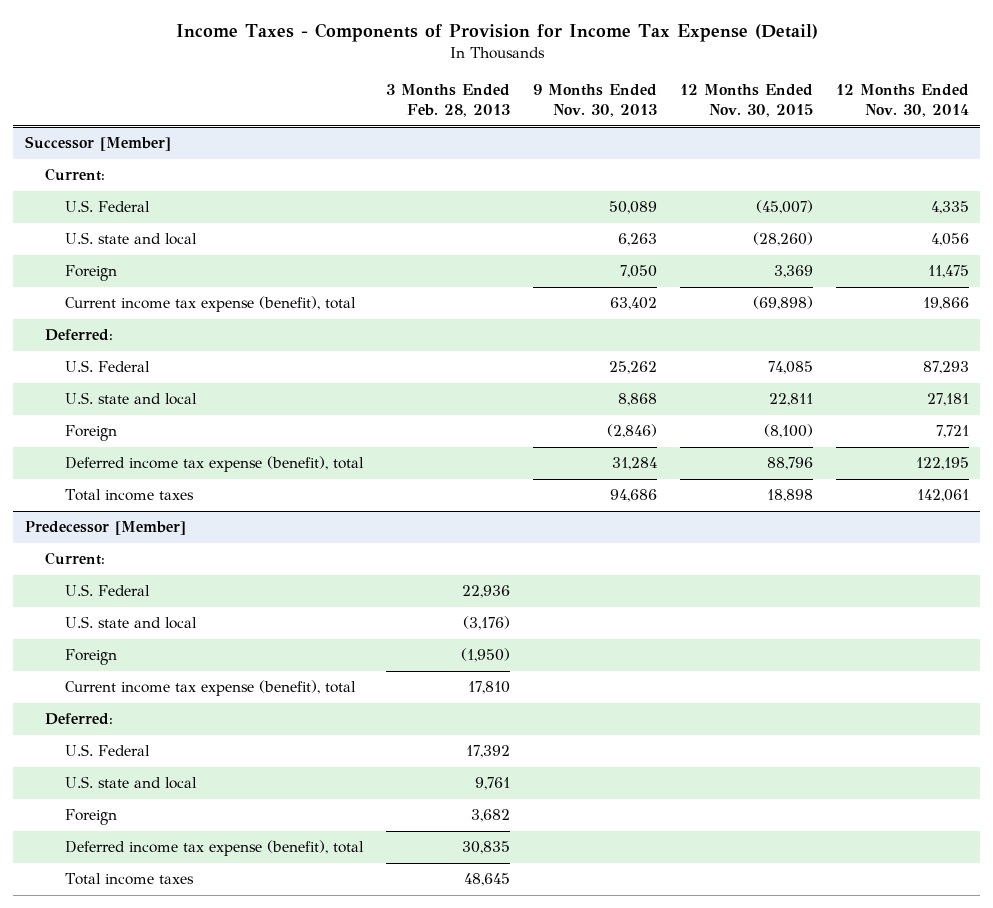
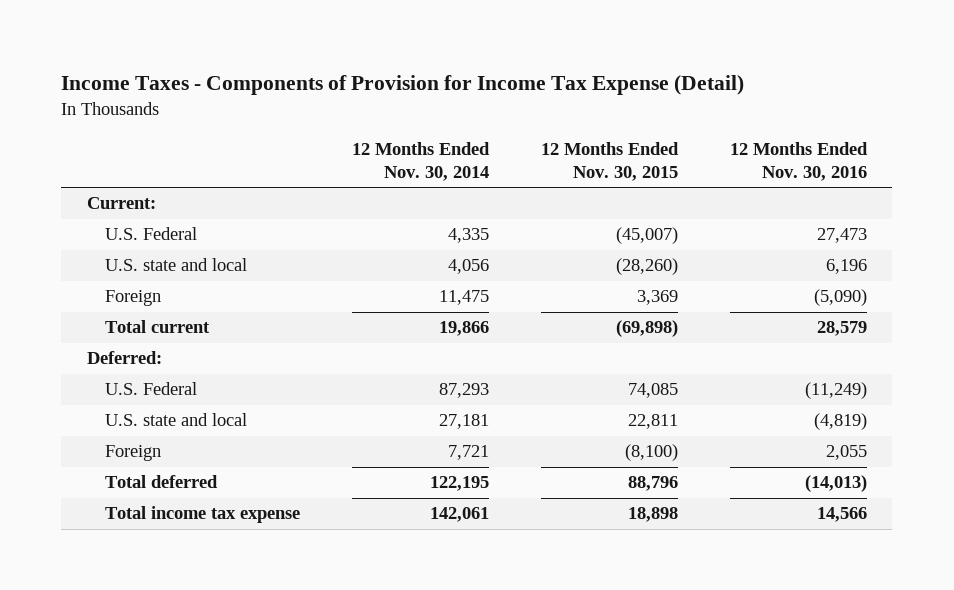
- | 3 Months Ended Feb. 28, 2013 | 9 Months Ended Nov. 30, 2013 | 12 Months Ended Nov. 30, 2015 | 12 Months Ended Nov. 30, 2014
+ | 12 Months Ended Nov. 30, 2014 | 12 Months Ended Nov. 30, 2015 | 12 Months Ended Nov. 30, 2016
- Successor [Member]
- Current income tax expense (benefit), total | | 63,402 | (69,898) | 19,866
+ Total current | 19,866 | (69,898) | 28,579
- Deferred income tax expense (benefit), total | | 31,284 | 88,796 | 122,195
- Total income taxes | | 94,686 | 18,898 | 142,061
- Predecessor [Member]
- Current:
- U.S. Federal | 22,936 | | |
- U.S. state and local | (3,176) | | |
- Foreign | (1,950) | | |
- Current income tax expense (benefit), total | 17,810 | | |
- Deferred:
- U.S. Federal | 17,392 | | |
- U.S. state and local | 9,761 | | |
- Foreign | 3,682 | | |
- Deferred income tax expense (benefit), total | 30,835 | | |
- Total income taxes | 48,645 | | |
+ Total deferred | 122,195 | 88,796 | (14,013)
+ Total income tax expense | 142,061 | 18,898 | 14,566

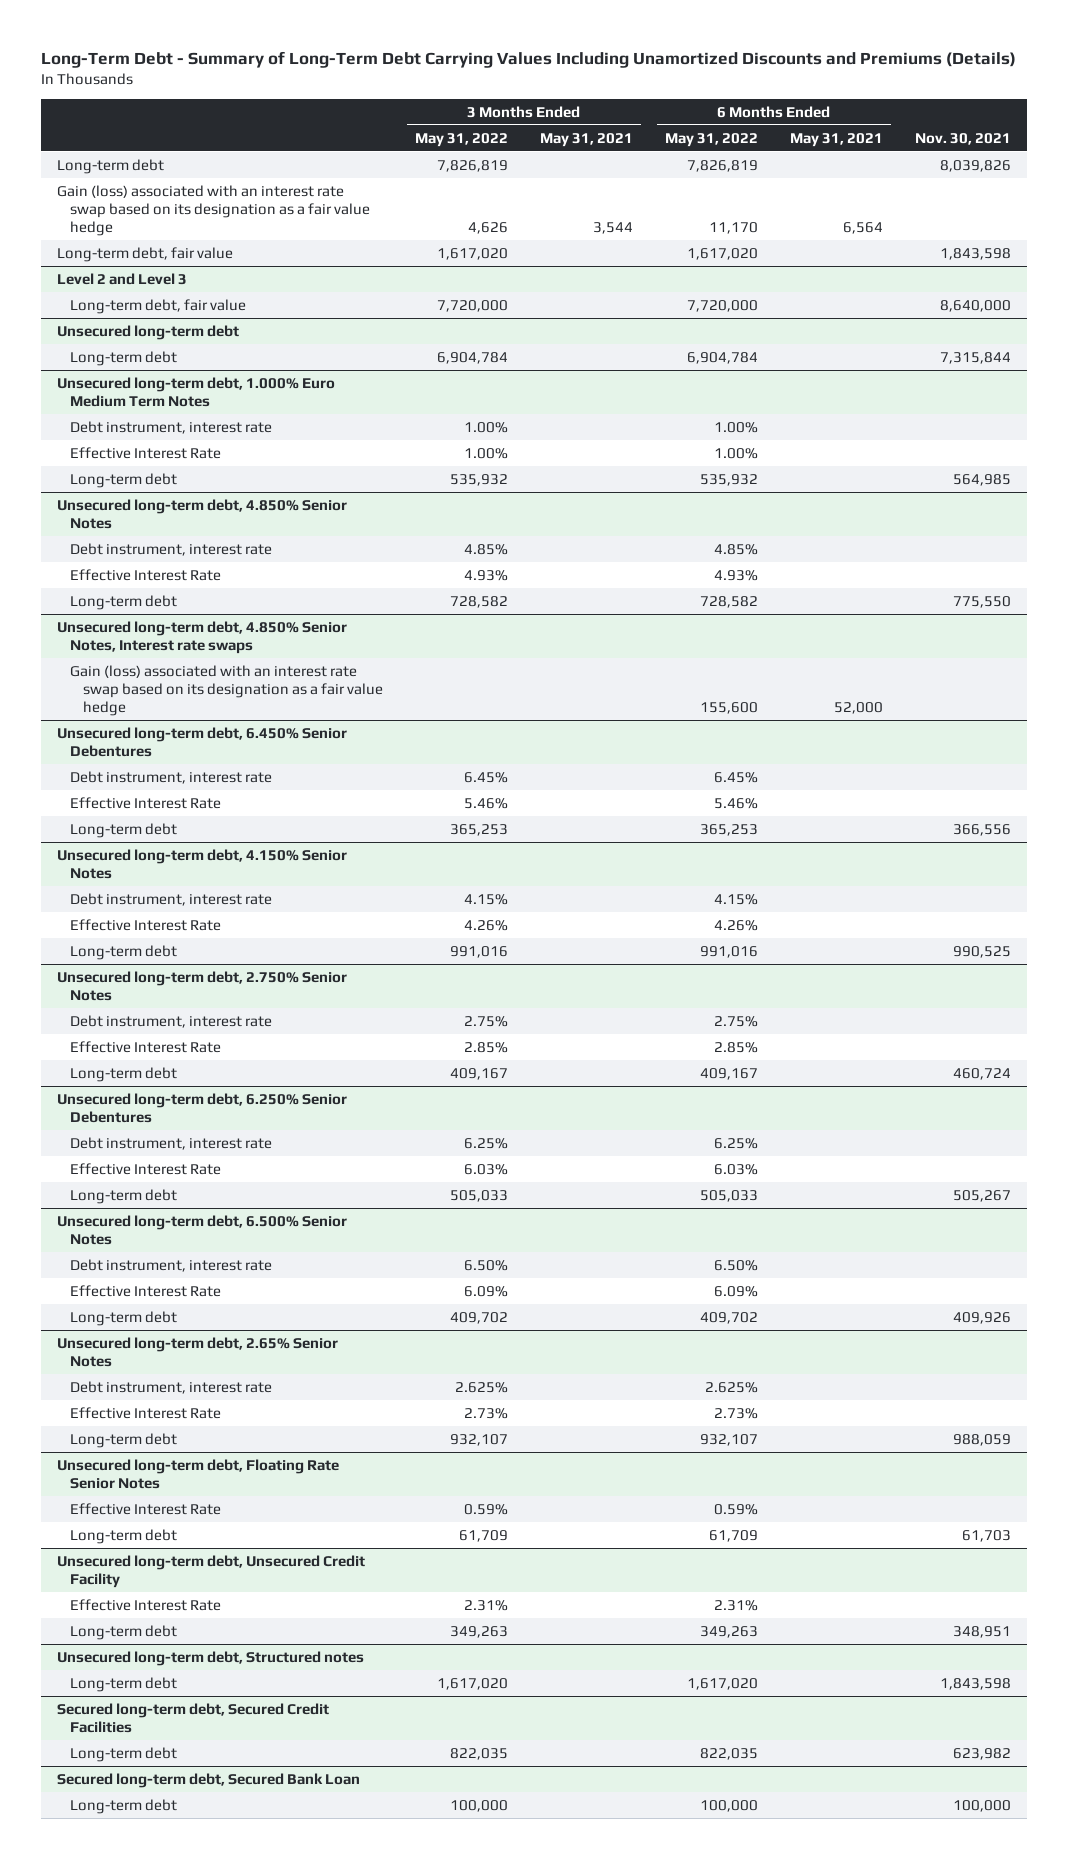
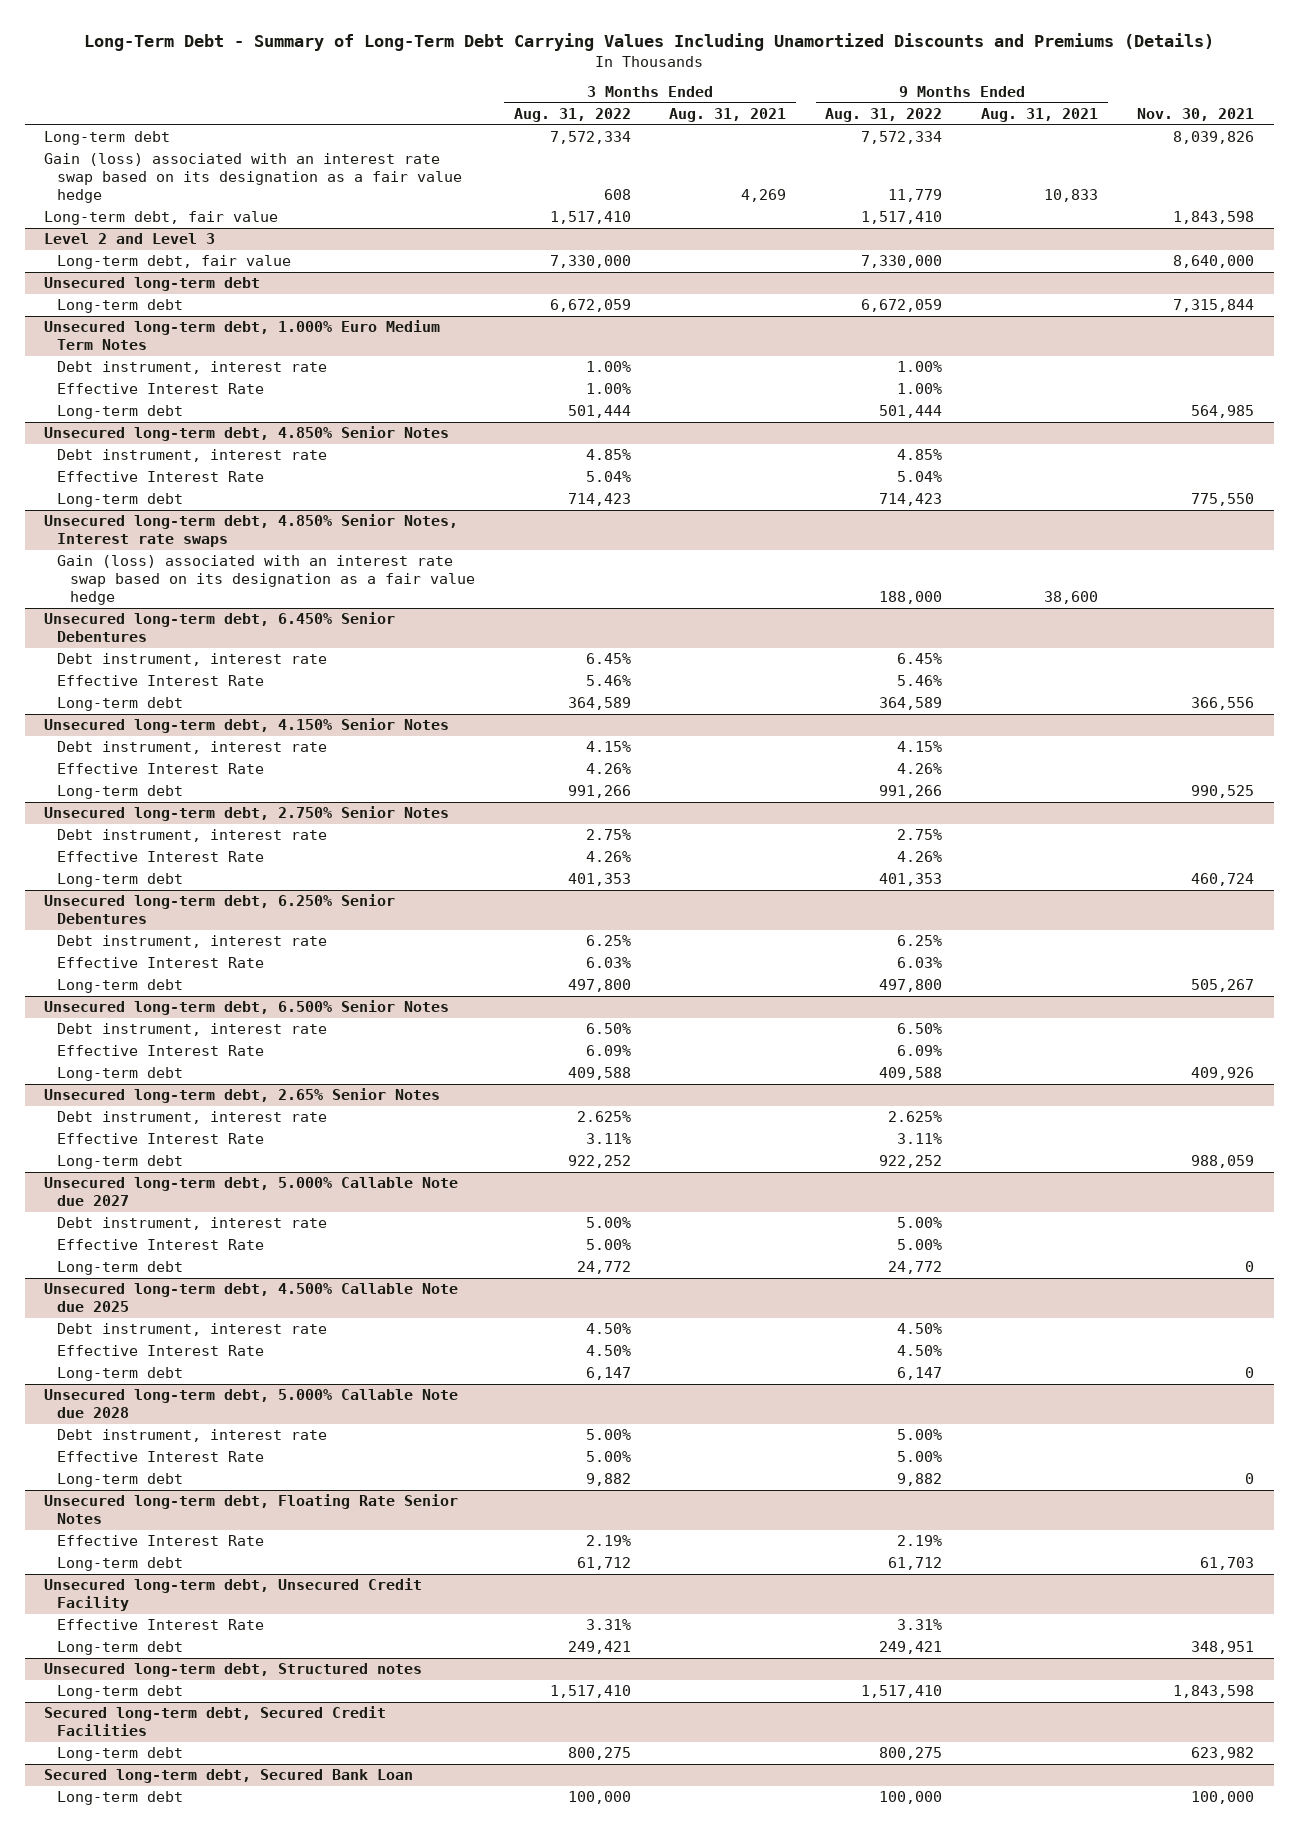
- | 3 Months Ended May 31, 2022 | 3 Months Ended May 31, 2021 | 6 Months Ended May 31, 2022 | 6 Months Ended May 31, 2021 | Nov. 30, 2021
+ | 3 Months Ended Aug. 31, 2022 | 3 Months Ended Aug. 31, 2021 | 9 Months Ended Aug. 31, 2022 | 9 Months Ended Aug. 31, 2021 | Nov. 30, 2021
+ Unsecured long-term debt, 5.000% Callable Note due 2027
+ Debt instrument, interest rate | 5.00% | | 5.00% | |
+ Effective Interest Rate | 5.00% | | 5.00% | |
+ Long-term debt | 24,772 | | 24,772 | | 0
+ Unsecured long-term debt, 4.500% Callable Note due 2025
+ Debt instrument, interest rate | 4.50% | | 4.50% | |
+ Effective Interest Rate | 4.50% | | 4.50% | |
+ Long-term debt | 6,147 | | 6,147 | | 0
+ Unsecured long-term debt, 5.000% Callable Note due 2028
+ Debt instrument, interest rate | 5.00% | | 5.00% | |
+ Effective Interest Rate | 5.00% | | 5.00% | |
+ Long-term debt | 9,882 | | 9,882 | | 0

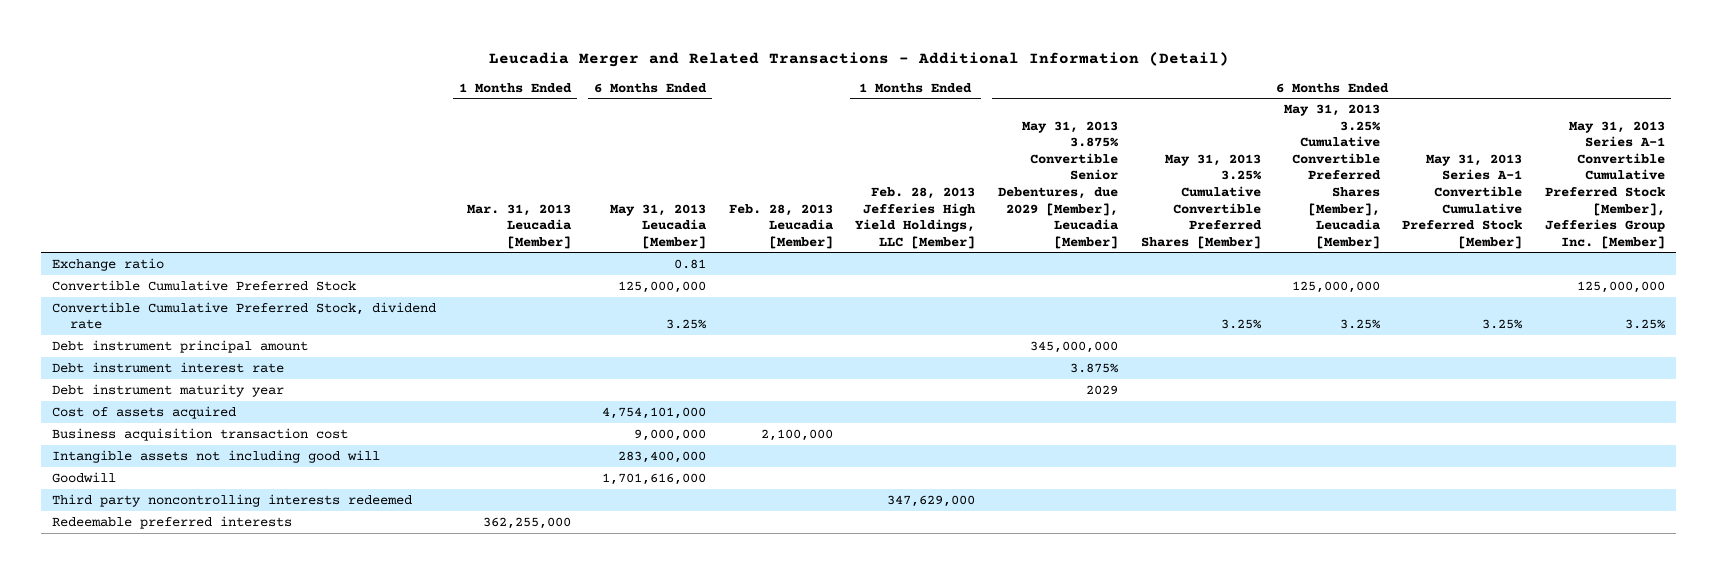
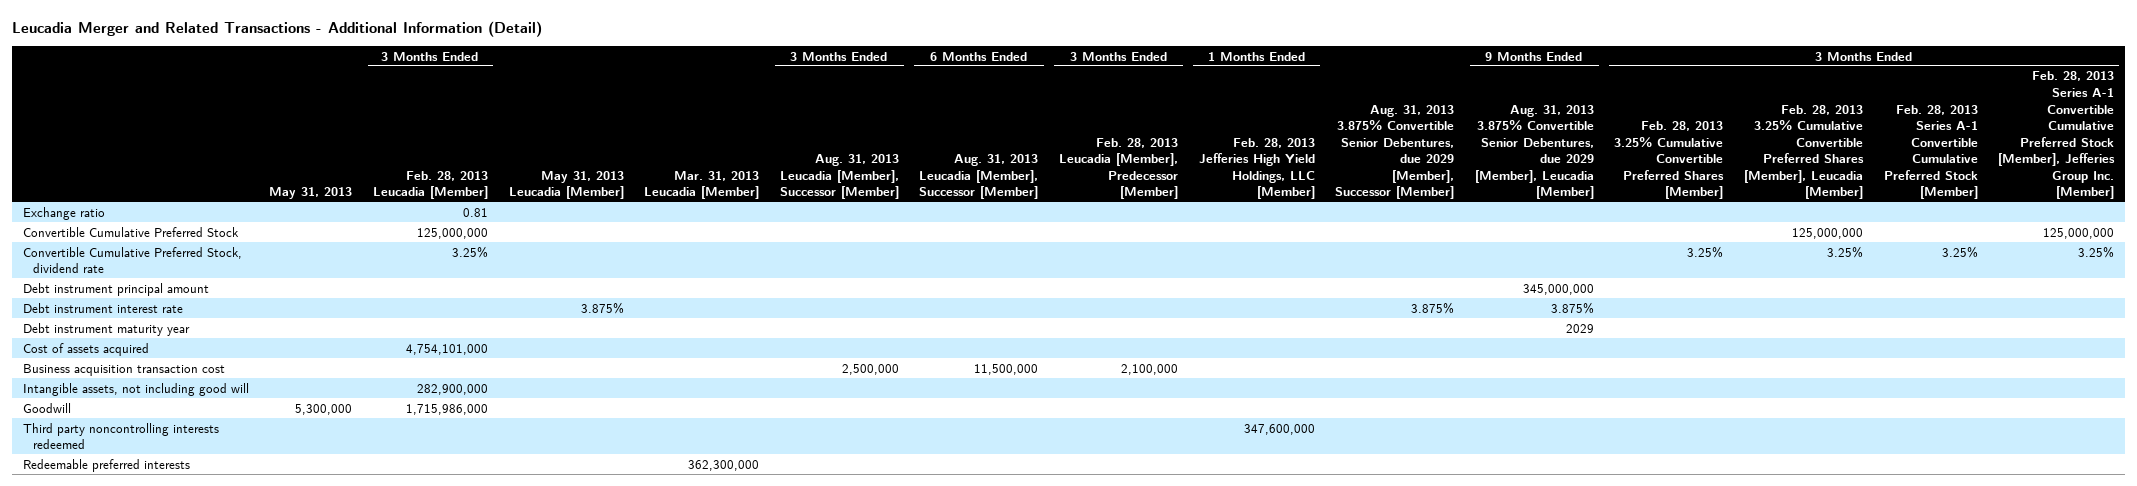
- | 1 Months Ended Mar. 31, 2013 Leucadia [Member] | 6 Months Ended May 31, 2013 Leucadia [Member] | Feb. 28, 2013 Leucadia [Member] | 1 Months Ended Feb. 28, 2013 Jefferies High Yield Holdings, LLC [Member] | 6 Months Ended May 31, 2013 3.875% Convertible Senior Debentures, due 2029 [Member], Leucadia [Member] | 6 Months Ended May 31, 2013 3.25% Cumulative Convertible Preferred Shares [Member] | 6 Months Ended May 31, 2013 3.25% Cumulative Convertible Preferred Shares [Member], Leucadia [Member] | 6 Months Ended May 31, 2013 Series A-1 Convertible Cumulative Preferred Stock [Member] | 6 Months Ended May 31, 2013 Series A-1 Convertible Cumulative Preferred Stock [Member], Jefferies Group Inc. [Member]
+ | May 31, 2013 | 3 Months Ended Feb. 28, 2013 Leucadia [Member] | May 31, 2013 Leucadia [Member] | Mar. 31, 2013 Leucadia [Member] | 3 Months Ended Aug. 31, 2013 Leucadia [Member], Successor [Member] | 6 Months Ended Aug. 31, 2013 Leucadia [Member], Successor [Member] | 3 Months Ended Feb. 28, 2013 Leucadia [Member], Predecessor [Member] | 1 Months Ended Feb. 28, 2013 Jefferies High Yield Holdings, LLC [Member] | Aug. 31, 2013 3.875% Convertible Senior Debentures, due 2029 [Member], Successor [Member] | 9 Months Ended Aug. 31, 2013 3.875% Convertible Senior Debentures, due 2029 [Member], Leucadia [Member] | 3 Months Ended Feb. 28, 2013 3.25% Cumulative Convertible Preferred Shares [Member] | 3 Months Ended Feb. 28, 2013 3.25% Cumulative Convertible Preferred Shares [Member], Leucadia [Member] | 3 Months Ended Feb. 28, 2013 Series A-1 Convertible Cumulative Preferred Stock [Member] | 3 Months Ended Feb. 28, 2013 Series A-1 Convertible Cumulative Preferred Stock [Member], Jefferies Group Inc. [Member]
- Intangible assets not including good will | | 283,400,000 | | | | | | |
+ Intangible assets, not including good will | | 282,900,000 | | | | | | | | | | | |
- Third party noncontrolling interests redeemed | | | | 347,629,000 | | | | |
+ Third party noncontrolling interests redeemed | | | | | | | | 347,600,000 | | | | | |

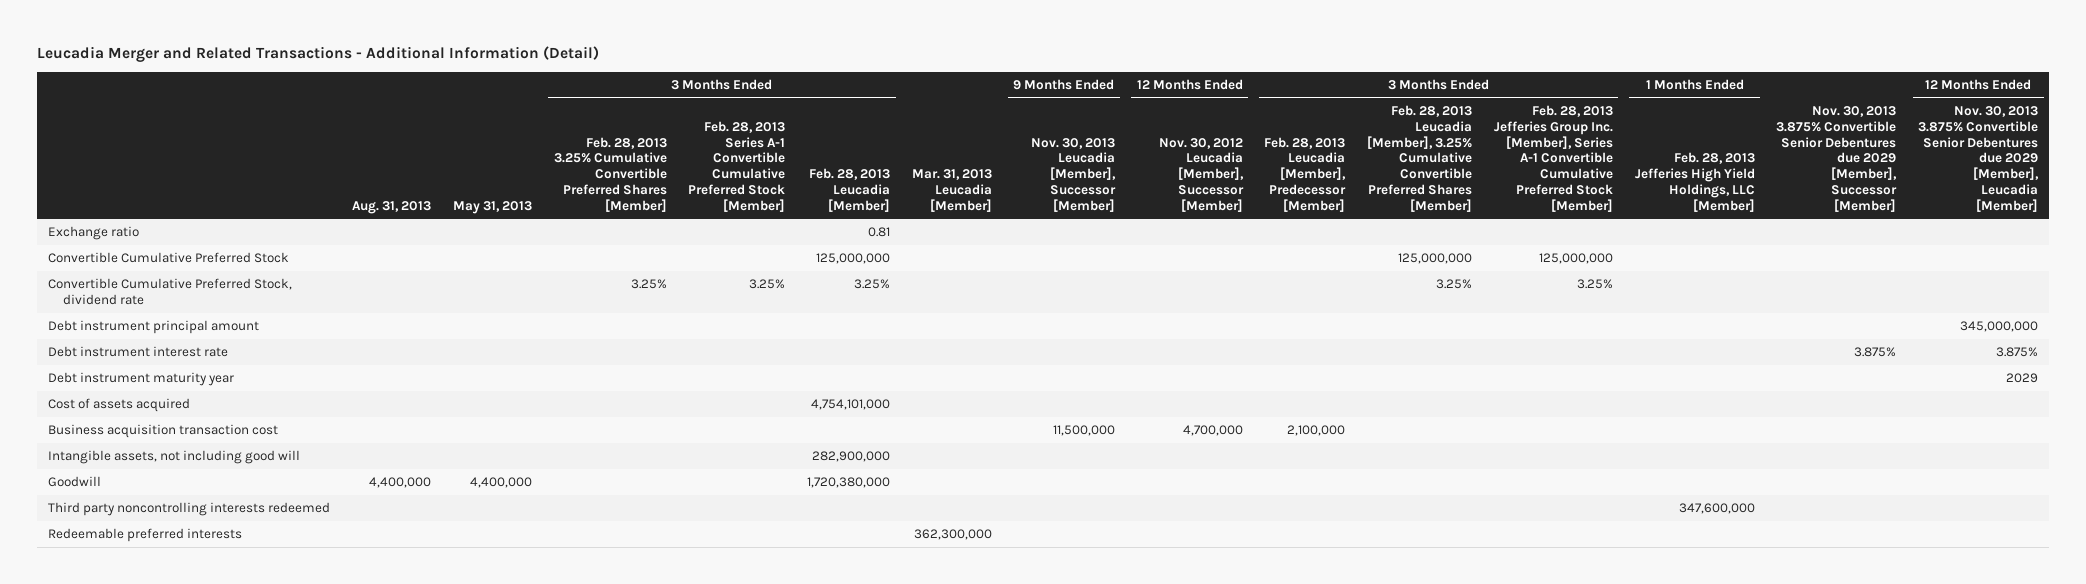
- | May 31, 2013 | 3 Months Ended Feb. 28, 2013 Leucadia [Member] | May 31, 2013 Leucadia [Member] | Mar. 31, 2013 Leucadia [Member] | 3 Months Ended Aug. 31, 2013 Leucadia [Member], Successor [Member] | 6 Months Ended Aug. 31, 2013 Leucadia [Member], Successor [Member] | 3 Months Ended Feb. 28, 2013 Leucadia [Member], Predecessor [Member] | 1 Months Ended Feb. 28, 2013 Jefferies High Yield Holdings, LLC [Member] | Aug. 31, 2013 3.875% Convertible Senior Debentures, due 2029 [Member], Successor [Member] | 9 Months Ended Aug. 31, 2013 3.875% Convertible Senior Debentures, due 2029 [Member], Leucadia [Member] | 3 Months Ended Feb. 28, 2013 3.25% Cumulative Convertible Preferred Shares [Member] | 3 Months Ended Feb. 28, 2013 3.25% Cumulative Convertible Preferred Shares [Member], Leucadia [Member] | 3 Months Ended Feb. 28, 2013 Series A-1 Convertible Cumulative Preferred Stock [Member] | 3 Months Ended Feb. 28, 2013 Series A-1 Convertible Cumulative Preferred Stock [Member], Jefferies Group Inc. [Member]
+ | Aug. 31, 2013 | May 31, 2013 | 3 Months Ended Feb. 28, 2013 3.25% Cumulative Convertible Preferred Shares [Member] | 3 Months Ended Feb. 28, 2013 Series A-1 Convertible Cumulative Preferred Stock [Member] | 3 Months Ended Feb. 28, 2013 Leucadia [Member] | Mar. 31, 2013 Leucadia [Member] | 9 Months Ended Nov. 30, 2013 Leucadia [Member], Successor [Member] | 12 Months Ended Nov. 30, 2012 Leucadia [Member], Successor [Member] | 3 Months Ended Feb. 28, 2013 Leucadia [Member], Predecessor [Member] | 3 Months Ended Feb. 28, 2013 Leucadia [Member], 3.25% Cumulative Convertible Preferred Shares [Member] | 3 Months Ended Feb. 28, 2013 Jefferies Group Inc. [Member], Series A-1 Convertible Cumulative Preferred Stock [Member] | 1 Months Ended Feb. 28, 2013 Jefferies High Yield Holdings, LLC [Member] | Nov. 30, 2013 3.875% Convertible Senior Debentures due 2029 [Member], Successor [Member] | 12 Months Ended Nov. 30, 2013 3.875% Convertible Senior Debentures due 2029 [Member], Leucadia [Member]
- Goodwill | 5,300,000 | 1,715,986,000 | | | | | | | | | | | |
+ Goodwill | 4,400,000 | 4,400,000 | | | 1,720,380,000 | | | | | | | | |

